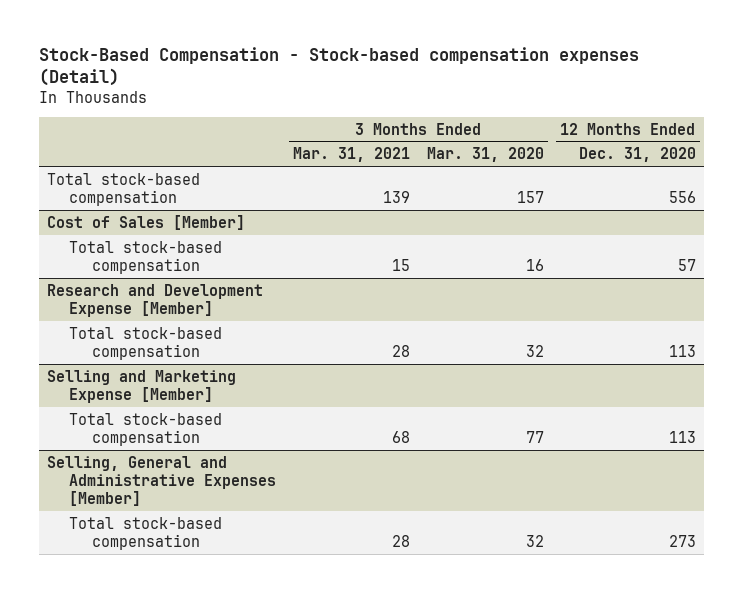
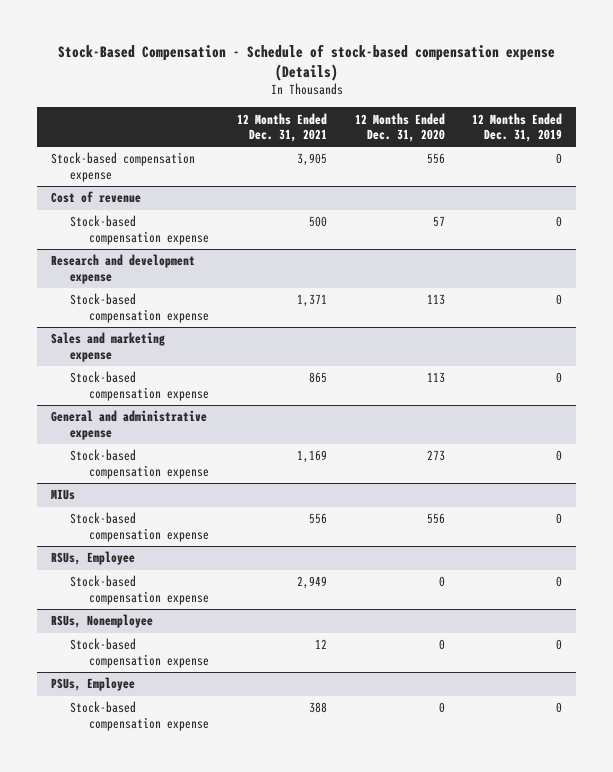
- Stock-Based Compensation - Stock-based compensation expenses (Detail)
+ Stock-Based Compensation - Schedule of stock-based compensation expense (Details)
- | 3 Months Ended Mar. 31, 2021 | 3 Months Ended Mar. 31, 2020 | 12 Months Ended Dec. 31, 2020
+ | 12 Months Ended Dec. 31, 2021 | 12 Months Ended Dec. 31, 2020 | 12 Months Ended Dec. 31, 2019
- Total stock-based compensation | 139 | 157 | 556
- Cost of Sales [Member]
- Total stock-based compensation | 15 | 16 | 57
- Research and Development Expense [Member]
- Total stock-based compensation | 28 | 32 | 113
- Selling and Marketing Expense [Member]
- Total stock-based compensation | 68 | 77 | 113
- Selling, General and Administrative Expenses [Member]
- Total stock-based compensation | 28 | 32 | 273
+ Stock-based compensation expense | 3,905 | 556 | 0
+ Cost of revenue
+ Stock-based compensation expense | 500 | 57 | 0
+ Research and development expense
+ Stock-based compensation expense | 1,371 | 113 | 0
+ Sales and marketing expense
+ Stock-based compensation expense | 865 | 113 | 0
+ General and administrative expense
+ Stock-based compensation expense | 1,169 | 273 | 0
+ MIUs
+ Stock-based compensation expense | 556 | 556 | 0
+ RSUs, Employee
+ Stock-based compensation expense | 2,949 | 0 | 0
+ RSUs, Nonemployee
+ Stock-based compensation expense | 12 | 0 | 0
+ PSUs, Employee
+ Stock-based compensation expense | 388 | 0 | 0

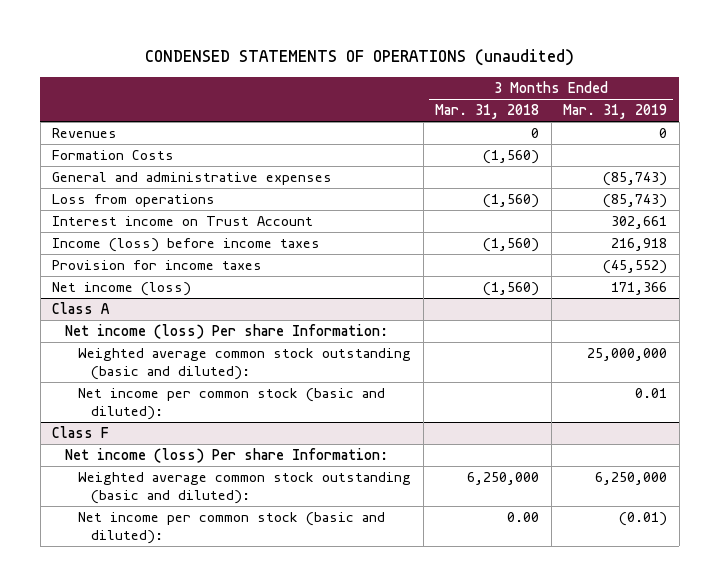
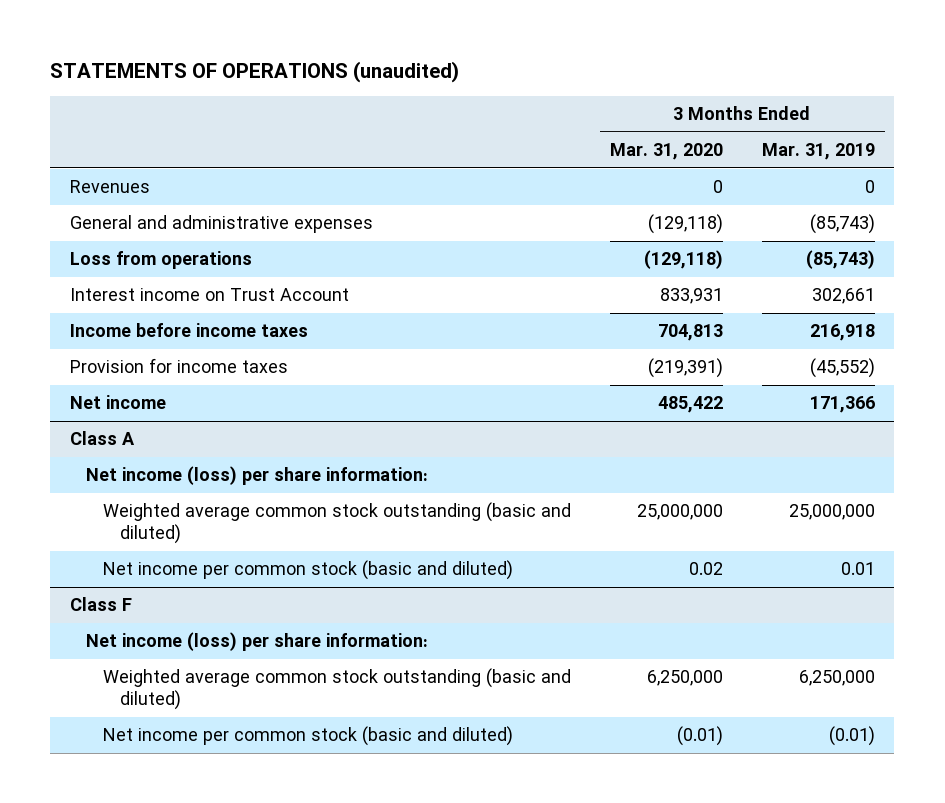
- CONDENSED STATEMENTS OF OPERATIONS (unaudited)
+ STATEMENTS OF OPERATIONS (unaudited)
- | 3 Months Ended Mar. 31, 2018 | 3 Months Ended Mar. 31, 2019
+ | 3 Months Ended Mar. 31, 2020 | 3 Months Ended Mar. 31, 2019
- Formation Costs | (1,560) |
- Income (loss) before income taxes | (1,560) | 216,918
+ Income before income taxes | 704,813 | 216,918
- Net income (loss) | (1,560) | 171,366
+ Net income | 485,422 | 171,366
@ Class A
- Net income (loss) Per share Information:
- Weighted average common stock outstanding (basic and diluted): | | 25,000,000
- Net income per common stock (basic and diluted): | | 0.01
+ Net income (loss) per share information:
+ Weighted average common stock outstanding (basic and diluted) | 25,000,000 | 25,000,000
+ Net income per common stock (basic and diluted) | 0.02 | 0.01
@ Class F
- Net income (loss) Per share Information:
- Weighted average common stock outstanding (basic and diluted): | 6,250,000 | 6,250,000
- Net income per common stock (basic and diluted): | 0.00 | (0.01)
+ Net income (loss) per share information:
+ Weighted average common stock outstanding (basic and diluted) | 6,250,000 | 6,250,000
+ Net income per common stock (basic and diluted) | (0.01) | (0.01)

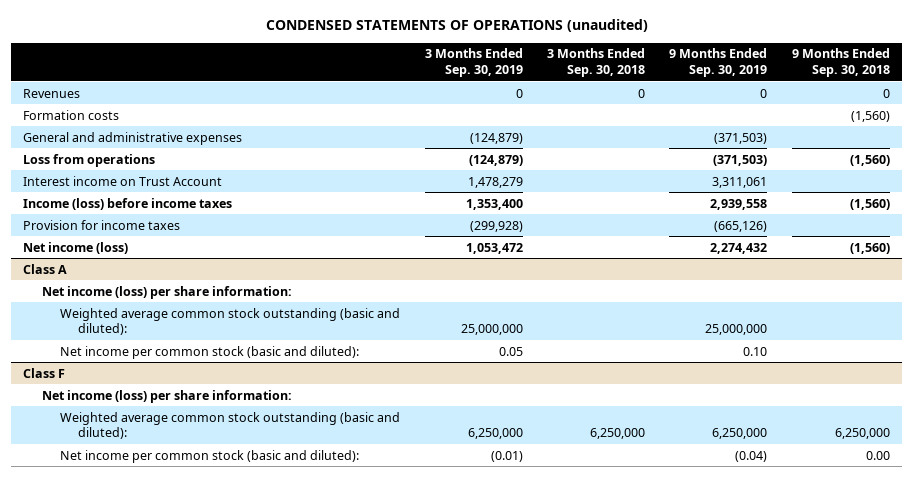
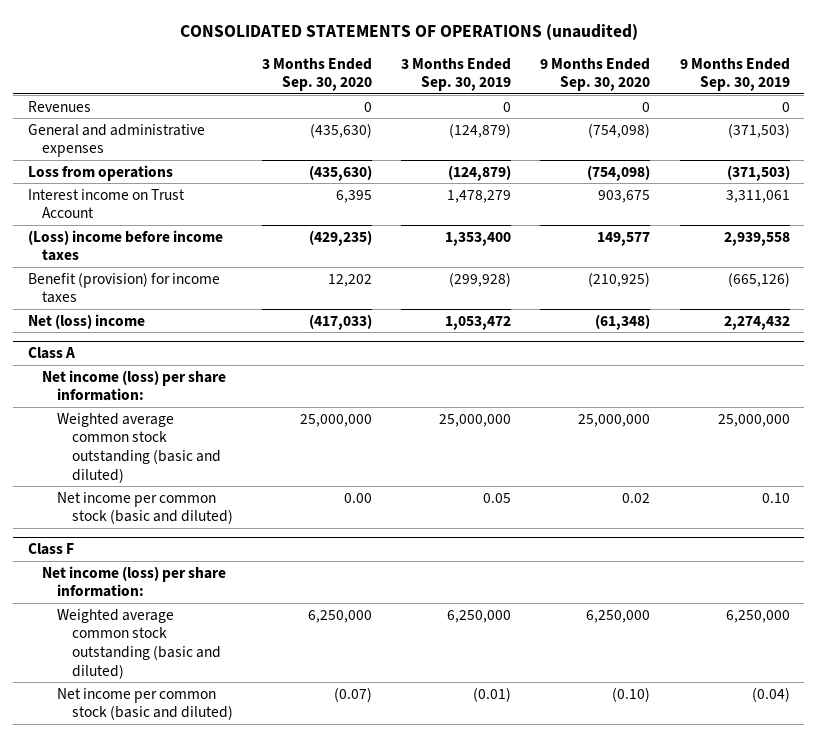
- CONDENSED STATEMENTS OF OPERATIONS (unaudited)
+ CONSOLIDATED STATEMENTS OF OPERATIONS (unaudited)
- | 3 Months Ended Sep. 30, 2019 | 3 Months Ended Sep. 30, 2018 | 9 Months Ended Sep. 30, 2019 | 9 Months Ended Sep. 30, 2018
+ | 3 Months Ended Sep. 30, 2020 | 3 Months Ended Sep. 30, 2019 | 9 Months Ended Sep. 30, 2020 | 9 Months Ended Sep. 30, 2019
- Formation costs | | | | (1,560)
- Income (loss) before income taxes | 1,353,400 | | 2,939,558 | (1,560)
- Provision for income taxes | (299,928) | | (665,126) |
- Net income (loss) | 1,053,472 | | 2,274,432 | (1,560)
+ (Loss) income before income taxes | (429,235) | 1,353,400 | 149,577 | 2,939,558
+ Benefit (provision) for income taxes | 12,202 | (299,928) | (210,925) | (665,126)
+ Net (loss) income | (417,033) | 1,053,472 | (61,348) | 2,274,432
@ Class A
- Weighted average common stock outstanding (basic and diluted): | 25,000,000 | | 25,000,000 |
- Net income per common stock (basic and diluted): | 0.05 | | 0.10 |
+ Weighted average common stock outstanding (basic and diluted) | 25,000,000 | 25,000,000 | 25,000,000 | 25,000,000
+ Net income per common stock (basic and diluted) | 0.00 | 0.05 | 0.02 | 0.10
@ Class F
- Weighted average common stock outstanding (basic and diluted): | 6,250,000 | 6,250,000 | 6,250,000 | 6,250,000
- Net income per common stock (basic and diluted): | (0.01) | | (0.04) | 0.00
+ Weighted average common stock outstanding (basic and diluted) | 6,250,000 | 6,250,000 | 6,250,000 | 6,250,000
+ Net income per common stock (basic and diluted) | (0.07) | (0.01) | (0.10) | (0.04)

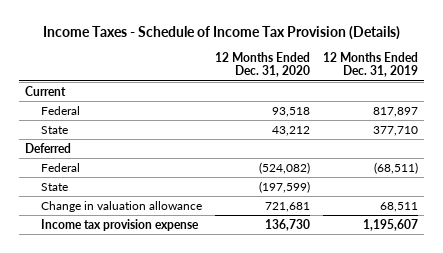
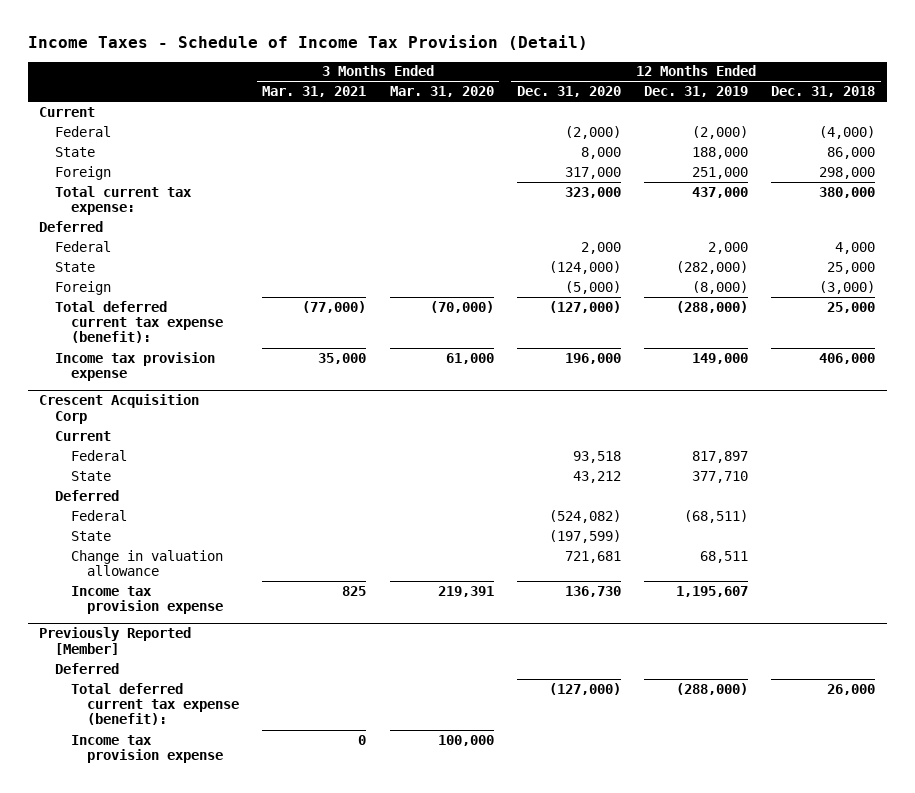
- Income Taxes - Schedule of Income Tax Provision (Details)
+ Income Taxes - Schedule of Income Tax Provision (Detail)
- | 12 Months Ended Dec. 31, 2020 | 12 Months Ended Dec. 31, 2019
+ | 3 Months Ended Mar. 31, 2021 | 3 Months Ended Mar. 31, 2020 | 12 Months Ended Dec. 31, 2020 | 12 Months Ended Dec. 31, 2019 | 12 Months Ended Dec. 31, 2018
+ Federal | | | (2,000) | (2,000) | (4,000)
+ State | | | 8,000 | 188,000 | 86,000
+ Foreign | | | 317,000 | 251,000 | 298,000
+ Total current tax expense: | | | 323,000 | 437,000 | 380,000
+ Deferred
+ Federal | | | 2,000 | 2,000 | 4,000
+ State | | | (124,000) | (282,000) | 25,000
+ Foreign | | | (5,000) | (8,000) | (3,000)
+ Total deferred current tax expense (benefit): | (77,000) | (70,000) | (127,000) | (288,000) | 25,000
+ Income tax provision expense | 35,000 | 61,000 | 196,000 | 149,000 | 406,000
+ Crescent Acquisition Corp
+ Current
+ Previously Reported [Member]
+ Deferred
+ Total deferred current tax expense (benefit): | | | (127,000) | (288,000) | 26,000
+ Income tax provision expense | 0 | 100,000 | | |

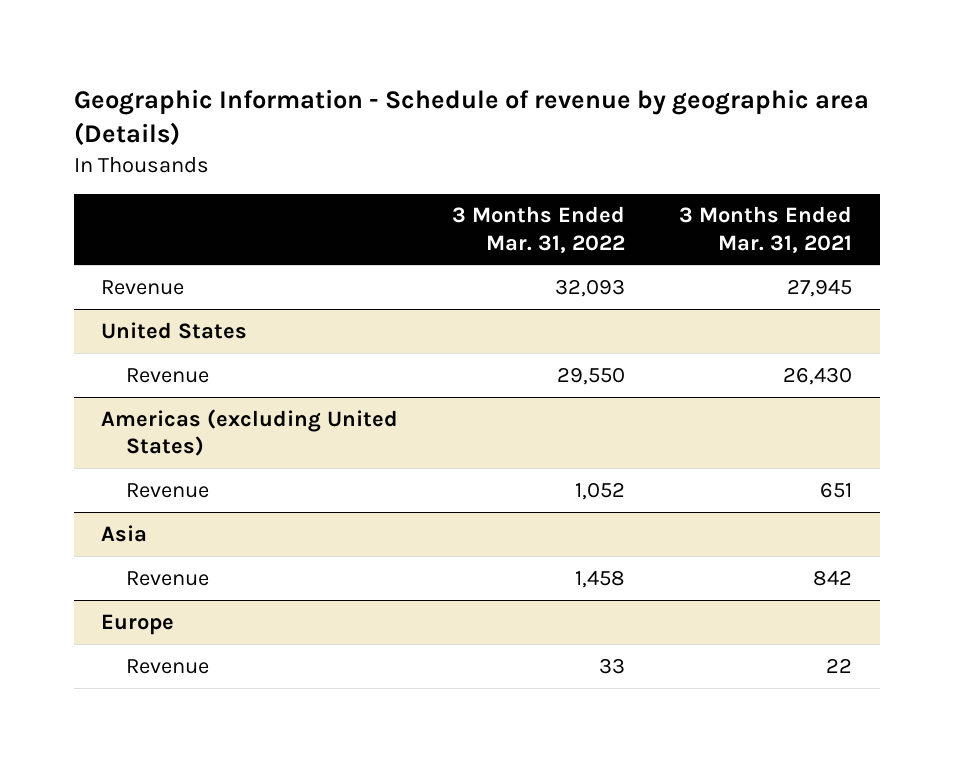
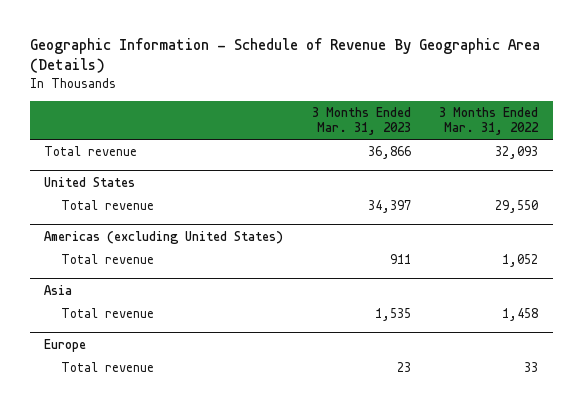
- Geographic Information - Schedule of revenue by geographic area (Details)
+ Geographic Information - Schedule of Revenue By Geographic Area (Details)
- | 3 Months Ended Mar. 31, 2022 | 3 Months Ended Mar. 31, 2021
+ | 3 Months Ended Mar. 31, 2023 | 3 Months Ended Mar. 31, 2022
- Revenue | 32,093 | 27,945
+ Total revenue | 36,866 | 32,093
@ United States
- Revenue | 29,550 | 26,430
+ Total revenue | 34,397 | 29,550
@ Americas (excluding United States)
- Revenue | 1,052 | 651
+ Total revenue | 911 | 1,052
@ Asia
- Revenue | 1,458 | 842
+ Total revenue | 1,535 | 1,458
@ Europe
- Revenue | 33 | 22
+ Total revenue | 23 | 33

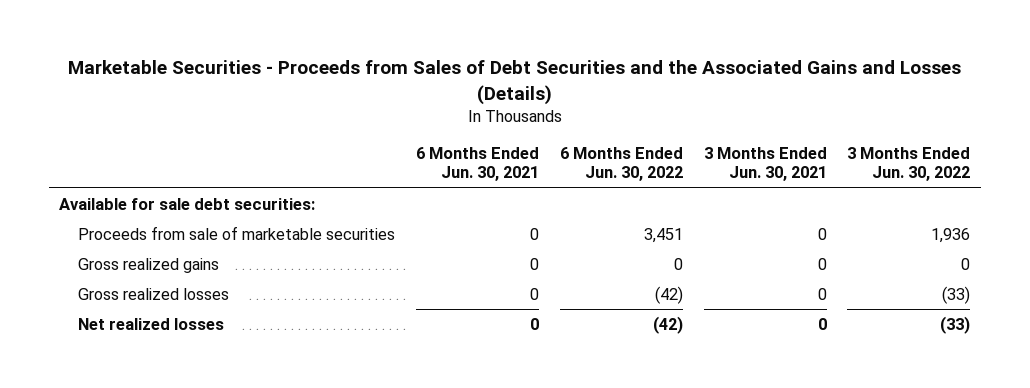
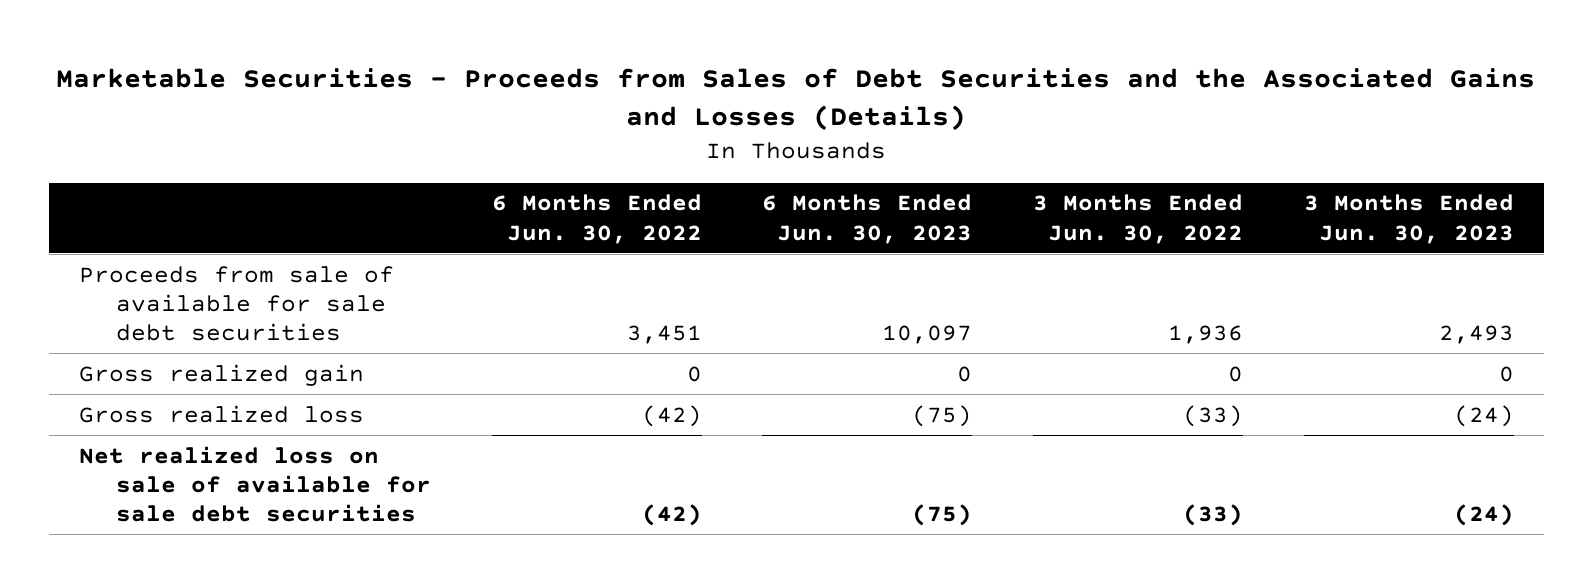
- | 6 Months Ended Jun. 30, 2021 | 6 Months Ended Jun. 30, 2022 | 3 Months Ended Jun. 30, 2021 | 3 Months Ended Jun. 30, 2022
+ | 6 Months Ended Jun. 30, 2022 | 6 Months Ended Jun. 30, 2023 | 3 Months Ended Jun. 30, 2022 | 3 Months Ended Jun. 30, 2023
- Available for sale debt securities:
- Proceeds from sale of marketable securities | 0 | 3,451 | 0 | 1,936
- Gross realized gains | 0 | 0 | 0 | 0
- Gross realized losses | 0 | (42) | 0 | (33)
- Net realized losses | 0 | (42) | 0 | (33)
+ Proceeds from sale of available for sale debt securities | 3,451 | 10,097 | 1,936 | 2,493
+ Gross realized gain | 0 | 0 | 0 | 0
+ Gross realized loss | (42) | (75) | (33) | (24)
+ Net realized loss on sale of available for sale debt securities | (42) | (75) | (33) | (24)

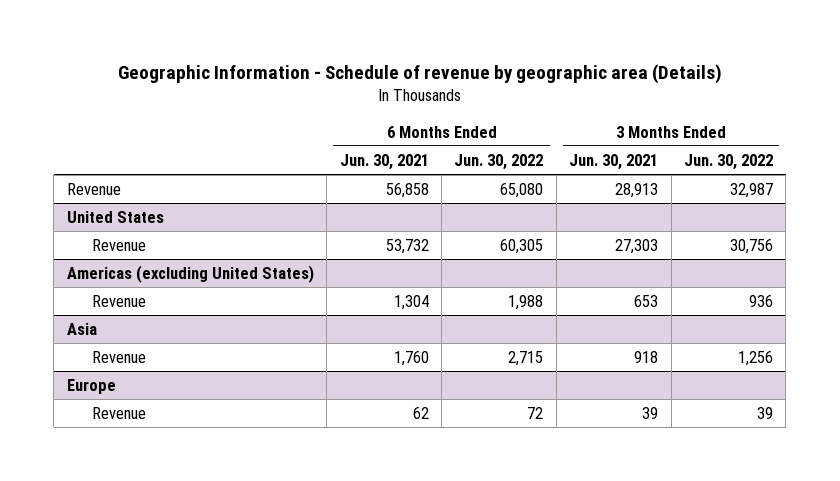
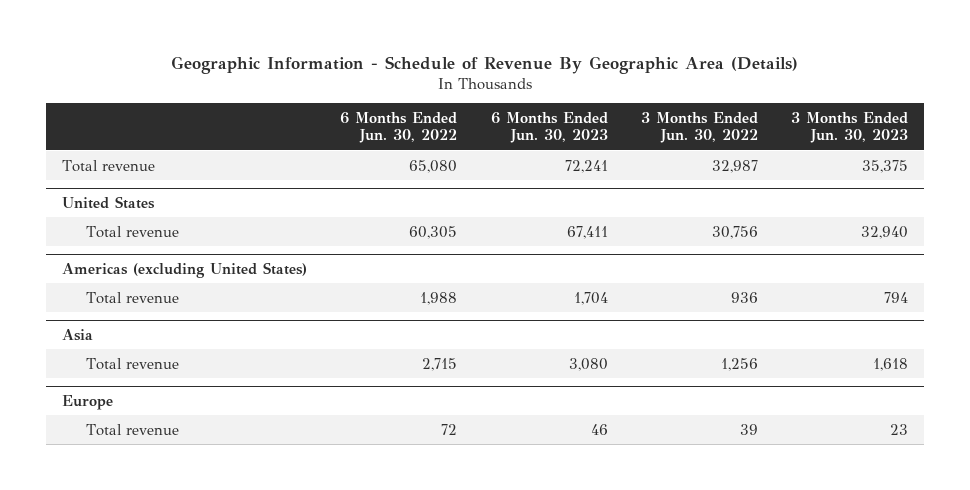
- Geographic Information - Schedule of revenue by geographic area (Details)
+ Geographic Information - Schedule of Revenue By Geographic Area (Details)
- | 6 Months Ended Jun. 30, 2021 | 6 Months Ended Jun. 30, 2022 | 3 Months Ended Jun. 30, 2021 | 3 Months Ended Jun. 30, 2022
+ | 6 Months Ended Jun. 30, 2022 | 6 Months Ended Jun. 30, 2023 | 3 Months Ended Jun. 30, 2022 | 3 Months Ended Jun. 30, 2023
- Revenue | 56,858 | 65,080 | 28,913 | 32,987
+ Total revenue | 65,080 | 72,241 | 32,987 | 35,375
@ United States
- Revenue | 53,732 | 60,305 | 27,303 | 30,756
+ Total revenue | 60,305 | 67,411 | 30,756 | 32,940
@ Americas (excluding United States)
- Revenue | 1,304 | 1,988 | 653 | 936
+ Total revenue | 1,988 | 1,704 | 936 | 794
@ Asia
- Revenue | 1,760 | 2,715 | 918 | 1,256
+ Total revenue | 2,715 | 3,080 | 1,256 | 1,618
@ Europe
- Revenue | 62 | 72 | 39 | 39
+ Total revenue | 72 | 46 | 39 | 23

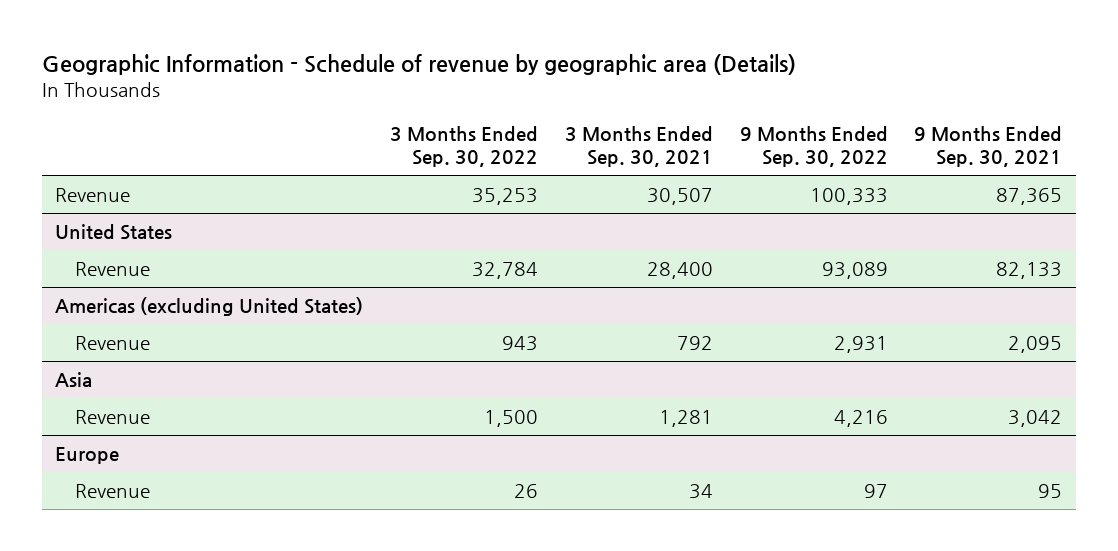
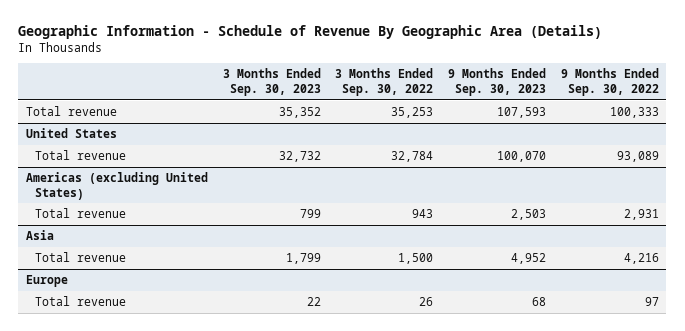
- Geographic Information - Schedule of revenue by geographic area (Details)
+ Geographic Information - Schedule of Revenue By Geographic Area (Details)
- | 3 Months Ended Sep. 30, 2022 | 3 Months Ended Sep. 30, 2021 | 9 Months Ended Sep. 30, 2022 | 9 Months Ended Sep. 30, 2021
+ | 3 Months Ended Sep. 30, 2023 | 3 Months Ended Sep. 30, 2022 | 9 Months Ended Sep. 30, 2023 | 9 Months Ended Sep. 30, 2022
- Revenue | 35,253 | 30,507 | 100,333 | 87,365
+ Total revenue | 35,352 | 35,253 | 107,593 | 100,333
@ United States
- Revenue | 32,784 | 28,400 | 93,089 | 82,133
+ Total revenue | 32,732 | 32,784 | 100,070 | 93,089
@ Americas (excluding United States)
- Revenue | 943 | 792 | 2,931 | 2,095
+ Total revenue | 799 | 943 | 2,503 | 2,931
@ Asia
- Revenue | 1,500 | 1,281 | 4,216 | 3,042
+ Total revenue | 1,799 | 1,500 | 4,952 | 4,216
@ Europe
- Revenue | 26 | 34 | 97 | 95
+ Total revenue | 22 | 26 | 68 | 97

